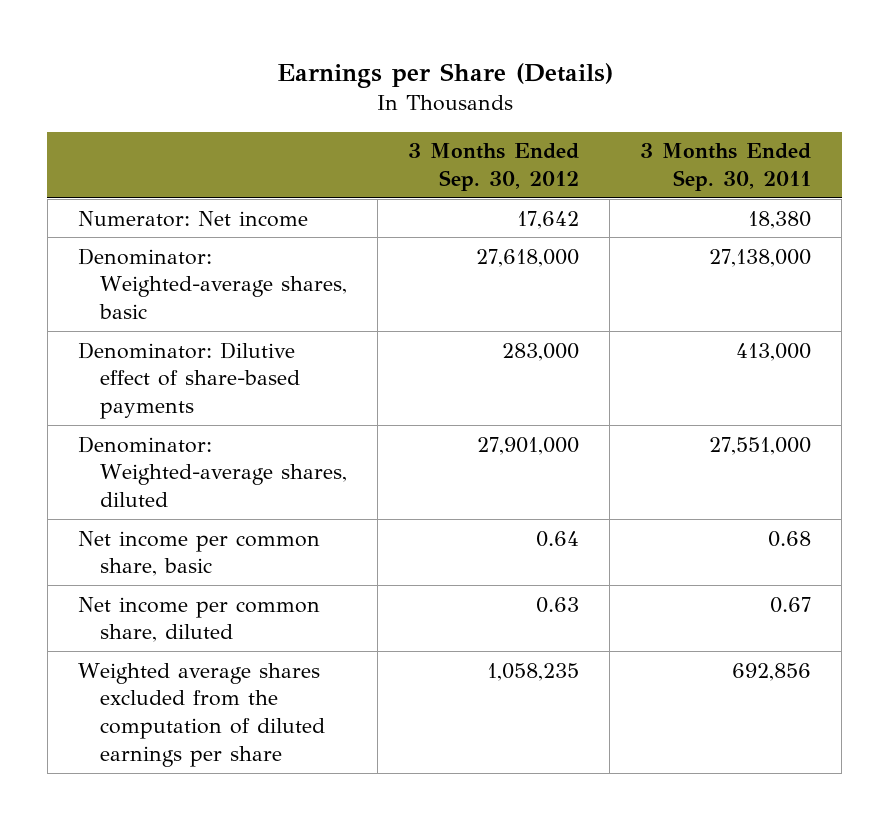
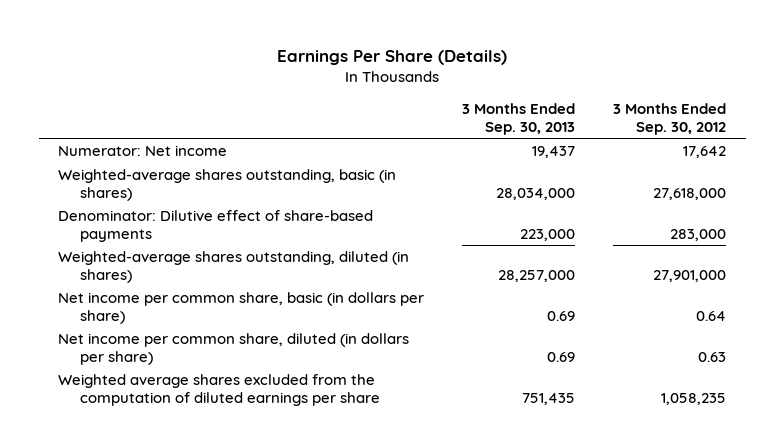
- Earnings per Share (Details)
+ Earnings Per Share (Details)
- | 3 Months Ended Sep. 30, 2012 | 3 Months Ended Sep. 30, 2011
+ | 3 Months Ended Sep. 30, 2013 | 3 Months Ended Sep. 30, 2012
- Denominator: Weighted-average shares, basic | 27,618,000 | 27,138,000
+ Weighted-average shares outstanding, basic (in shares) | 28,034,000 | 27,618,000
- Denominator: Weighted-average shares, diluted | 27,901,000 | 27,551,000
- Net income per common share, basic | 0.64 | 0.68
- Net income per common share, diluted | 0.63 | 0.67
+ Weighted-average shares outstanding, diluted (in shares) | 28,257,000 | 27,901,000
+ Net income per common share, basic (in dollars per share) | 0.69 | 0.64
+ Net income per common share, diluted (in dollars per share) | 0.69 | 0.63

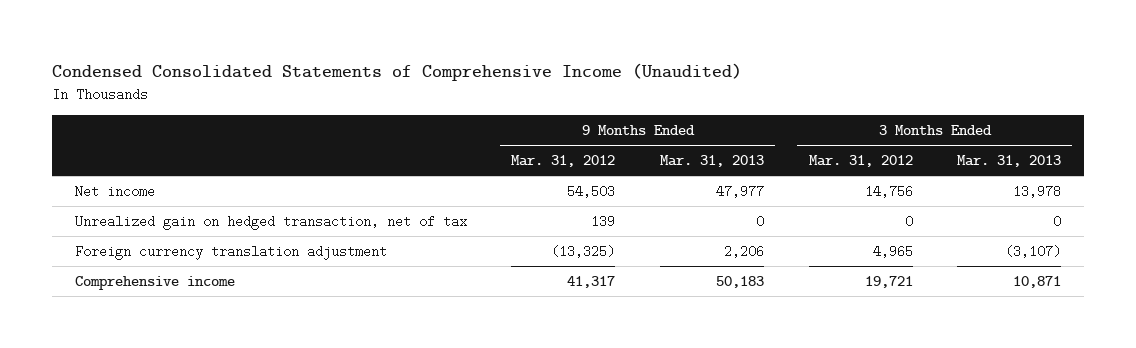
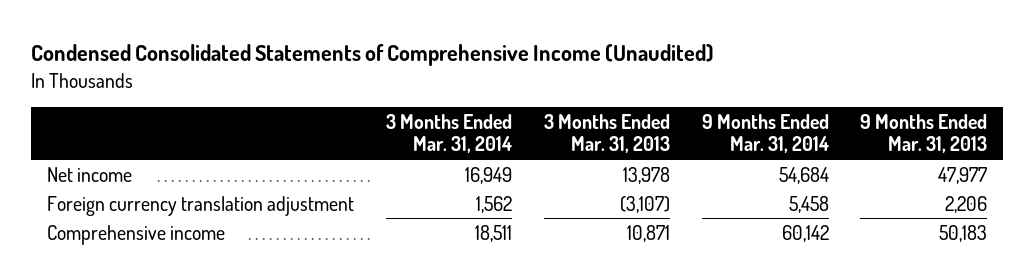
- | 9 Months Ended Mar. 31, 2012 | 9 Months Ended Mar. 31, 2013 | 3 Months Ended Mar. 31, 2012 | 3 Months Ended Mar. 31, 2013
+ | 3 Months Ended Mar. 31, 2014 | 3 Months Ended Mar. 31, 2013 | 9 Months Ended Mar. 31, 2014 | 9 Months Ended Mar. 31, 2013
- Unrealized gain on hedged transaction, net of tax | 139 | 0 | 0 | 0

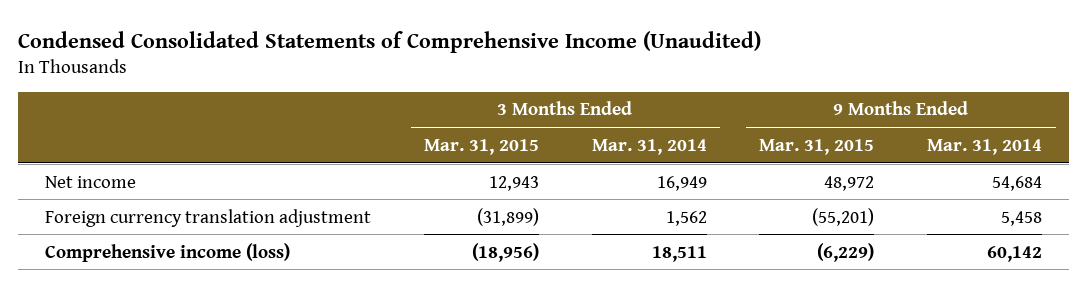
- | 3 Months Ended Mar. 31, 2014 | 3 Months Ended Mar. 31, 2013 | 9 Months Ended Mar. 31, 2014 | 9 Months Ended Mar. 31, 2013
+ | 3 Months Ended Mar. 31, 2015 | 3 Months Ended Mar. 31, 2014 | 9 Months Ended Mar. 31, 2015 | 9 Months Ended Mar. 31, 2014
- Comprehensive income | 18,511 | 10,871 | 60,142 | 50,183
+ Comprehensive income (loss) | (18,956) | 18,511 | (6,229) | 60,142

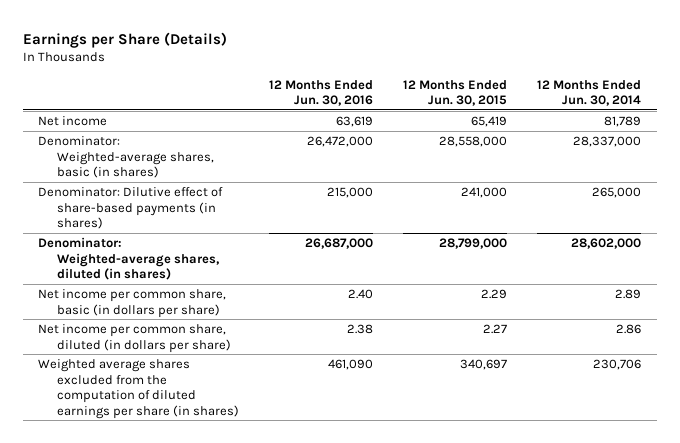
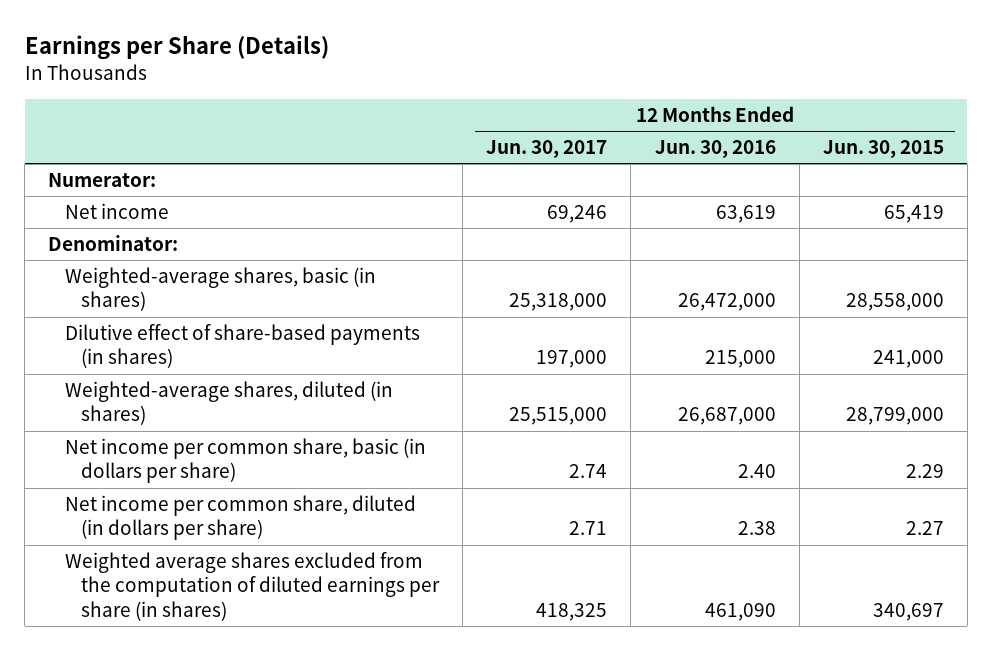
- | 12 Months Ended Jun. 30, 2016 | 12 Months Ended Jun. 30, 2015 | 12 Months Ended Jun. 30, 2014
+ | 12 Months Ended Jun. 30, 2017 | 12 Months Ended Jun. 30, 2016 | 12 Months Ended Jun. 30, 2015
+ Numerator:
- Denominator: Weighted-average shares, basic (in shares) | 26,472,000 | 28,558,000 | 28,337,000
- Denominator: Dilutive effect of share-based payments (in shares) | 215,000 | 241,000 | 265,000
- Denominator: Weighted-average shares, diluted (in shares) | 26,687,000 | 28,799,000 | 28,602,000
+ Denominator:
+ Weighted-average shares, basic (in shares) | 25,318,000 | 26,472,000 | 28,558,000
+ Dilutive effect of share-based payments (in shares) | 197,000 | 215,000 | 241,000
+ Weighted-average shares, diluted (in shares) | 25,515,000 | 26,687,000 | 28,799,000

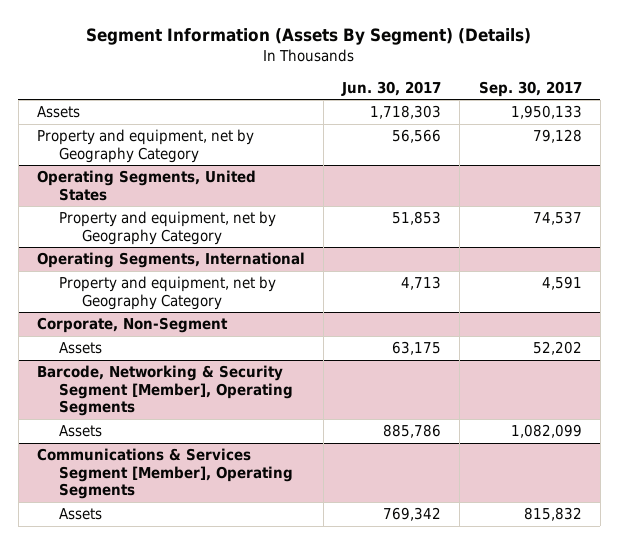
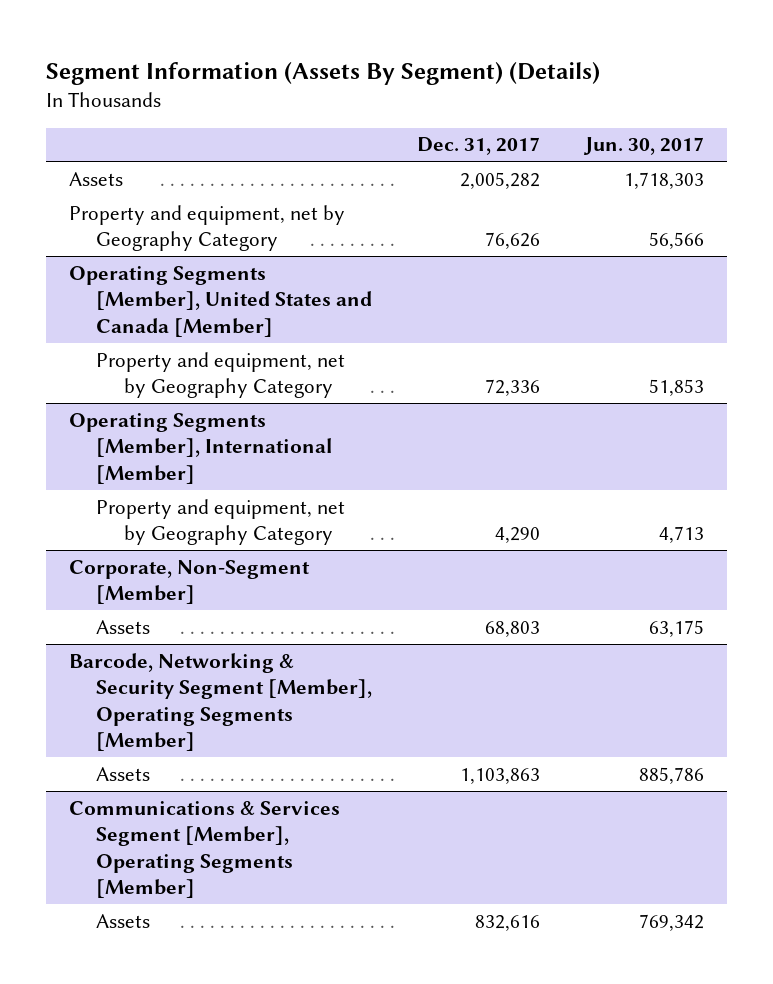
- | Jun. 30, 2017 | Sep. 30, 2017
+ | Dec. 31, 2017 | Jun. 30, 2017
- Operating Segments, United States
+ Operating Segments [Member], United States and Canada [Member]
- Operating Segments, International
+ Operating Segments [Member], International [Member]
- Corporate, Non-Segment
+ Corporate, Non-Segment [Member]
- Barcode, Networking & Security Segment [Member], Operating Segments
+ Barcode, Networking & Security Segment [Member], Operating Segments [Member]
- Communications & Services Segment [Member], Operating Segments
+ Communications & Services Segment [Member], Operating Segments [Member]

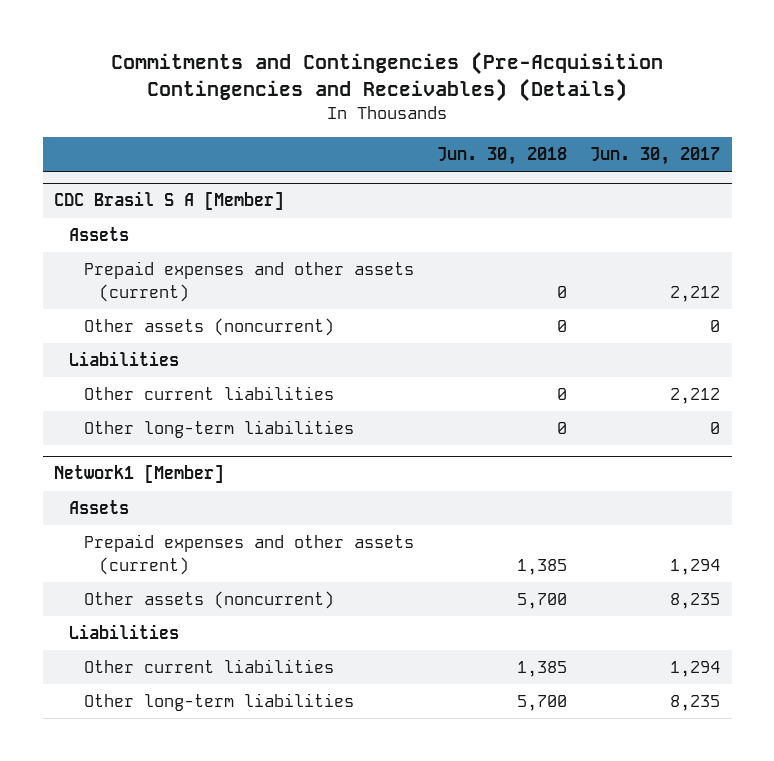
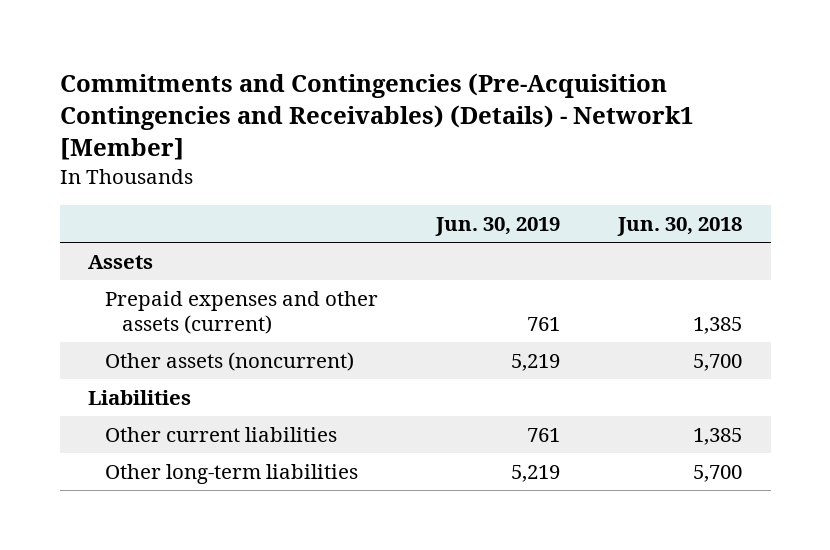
- Commitments and Contingencies (Pre-Acquisition Contingencies and Receivables) (Details)
+ Commitments and Contingencies (Pre-Acquisition Contingencies and Receivables) (Details) - Network1 [Member]
- | Jun. 30, 2018 | Jun. 30, 2017
+ | Jun. 30, 2019 | Jun. 30, 2018
- CDC Brasil S A [Member]
- Prepaid expenses and other assets (current) | 0 | 2,212
- Other assets (noncurrent) | 0 | 0
- Liabilities
- Other current liabilities | 0 | 2,212
- Other long-term liabilities | 0 | 0
- Network1 [Member]
- Assets

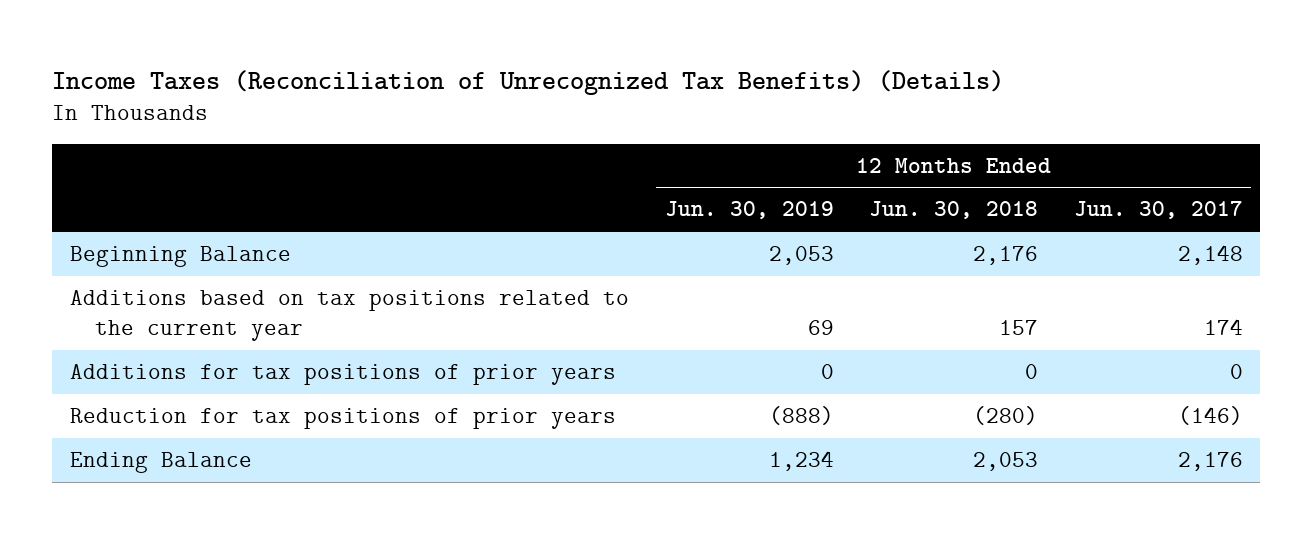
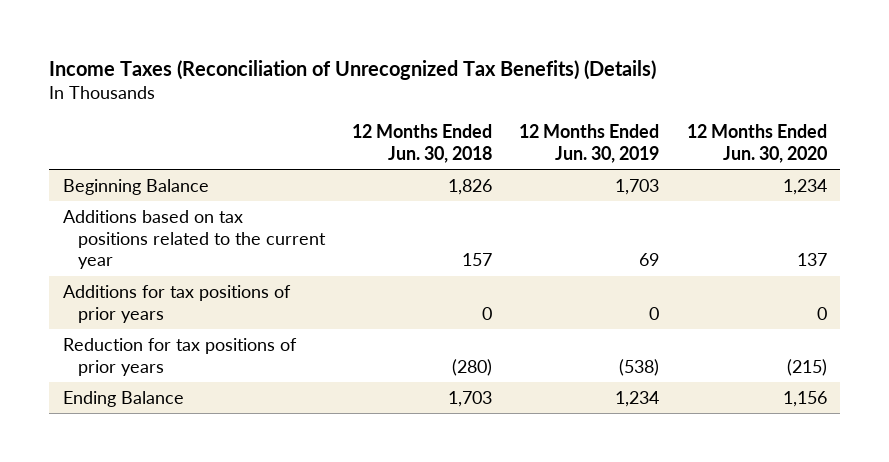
- | 12 Months Ended Jun. 30, 2019 | 12 Months Ended Jun. 30, 2018 | 12 Months Ended Jun. 30, 2017
+ | 12 Months Ended Jun. 30, 2018 | 12 Months Ended Jun. 30, 2019 | 12 Months Ended Jun. 30, 2020
- Beginning Balance | 2,053 | 2,176 | 2,148
+ Beginning Balance | 1,826 | 1,703 | 1,234
- Reduction for tax positions of prior years | (888) | (280) | (146)
- Ending Balance | 1,234 | 2,053 | 2,176
+ Reduction for tax positions of prior years | (280) | (538) | (215)
+ Ending Balance | 1,703 | 1,234 | 1,156

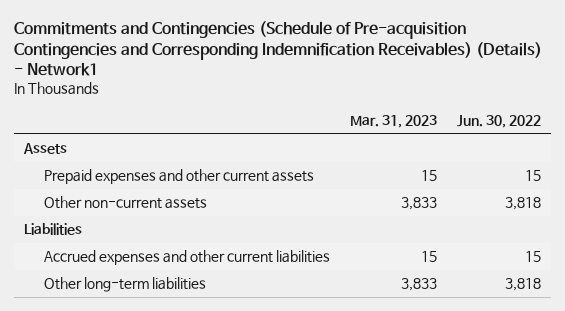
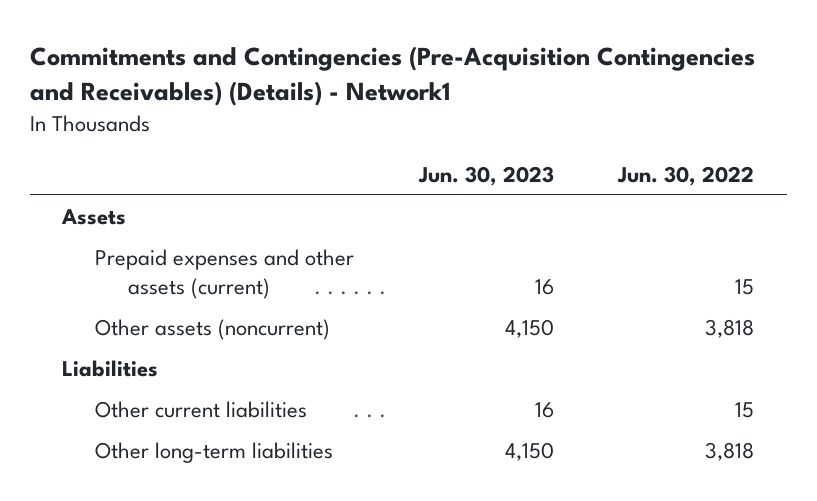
- Commitments and Contingencies (Schedule of Pre-acquisition Contingencies and Corresponding Indemnification Receivables) (Details) - Network1
+ Commitments and Contingencies (Pre-Acquisition Contingencies and Receivables) (Details) - Network1
- | Mar. 31, 2023 | Jun. 30, 2022
+ | Jun. 30, 2023 | Jun. 30, 2022
- Prepaid expenses and other current assets | 15 | 15
- Other non-current assets | 3,833 | 3,818
+ Prepaid expenses and other assets (current) | 16 | 15
+ Other assets (noncurrent) | 4,150 | 3,818
- Accrued expenses and other current liabilities | 15 | 15
+ Other current liabilities | 16 | 15

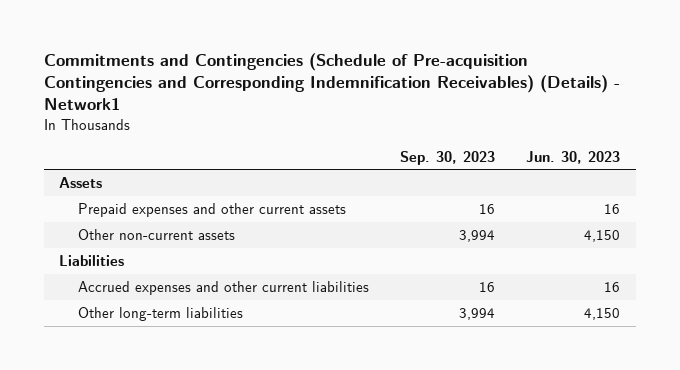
- Commitments and Contingencies (Pre-Acquisition Contingencies and Receivables) (Details) - Network1
+ Commitments and Contingencies (Schedule of Pre-acquisition Contingencies and Corresponding Indemnification Receivables) (Details) - Network1
- | Jun. 30, 2023 | Jun. 30, 2022
+ | Sep. 30, 2023 | Jun. 30, 2023
- Prepaid expenses and other assets (current) | 16 | 15
- Other assets (noncurrent) | 4,150 | 3,818
+ Prepaid expenses and other current assets | 16 | 16
+ Other non-current assets | 3,994 | 4,150
- Other current liabilities | 16 | 15
+ Accrued expenses and other current liabilities | 16 | 16

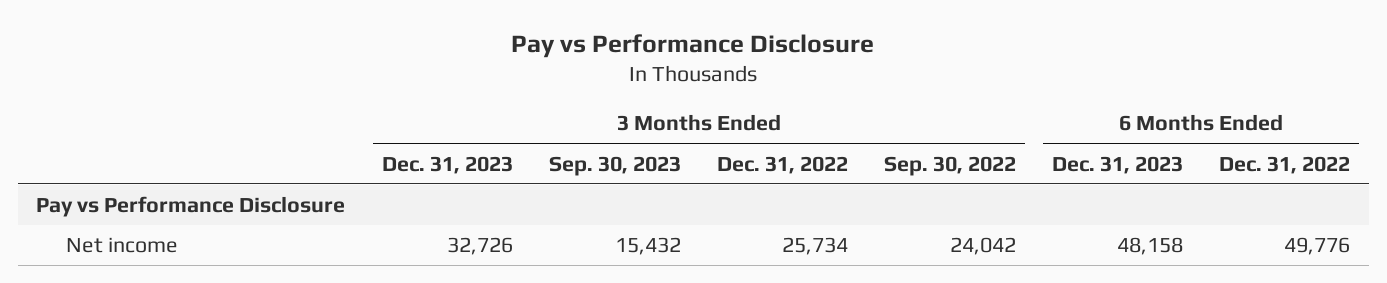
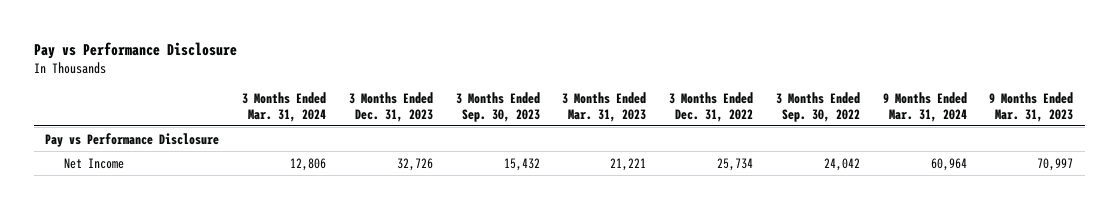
- | 3 Months Ended Dec. 31, 2023 | 3 Months Ended Sep. 30, 2023 | 3 Months Ended Dec. 31, 2022 | 3 Months Ended Sep. 30, 2022 | 6 Months Ended Dec. 31, 2023 | 6 Months Ended Dec. 31, 2022
+ | 3 Months Ended Mar. 31, 2024 | 3 Months Ended Dec. 31, 2023 | 3 Months Ended Sep. 30, 2023 | 3 Months Ended Mar. 31, 2023 | 3 Months Ended Dec. 31, 2022 | 3 Months Ended Sep. 30, 2022 | 9 Months Ended Mar. 31, 2024 | 9 Months Ended Mar. 31, 2023
- Net income | 32,726 | 15,432 | 25,734 | 24,042 | 48,158 | 49,776
+ Net Income | 12,806 | 32,726 | 15,432 | 21,221 | 25,734 | 24,042 | 60,964 | 70,997

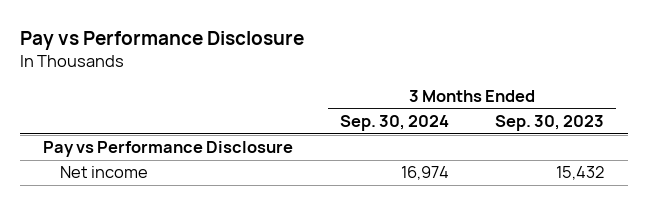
- | 3 Months Ended Mar. 31, 2024 | 3 Months Ended Dec. 31, 2023 | 3 Months Ended Sep. 30, 2023 | 3 Months Ended Mar. 31, 2023 | 3 Months Ended Dec. 31, 2022 | 3 Months Ended Sep. 30, 2022 | 9 Months Ended Mar. 31, 2024 | 9 Months Ended Mar. 31, 2023
+ | 3 Months Ended Sep. 30, 2024 | 3 Months Ended Sep. 30, 2023
- Net Income | 12,806 | 32,726 | 15,432 | 21,221 | 25,734 | 24,042 | 60,964 | 70,997
+ Net income | 16,974 | 15,432

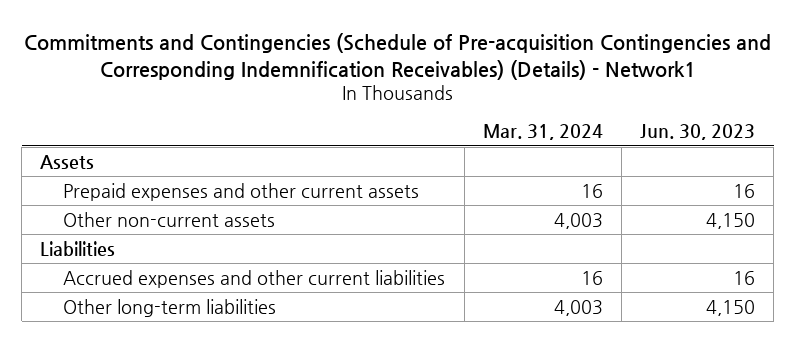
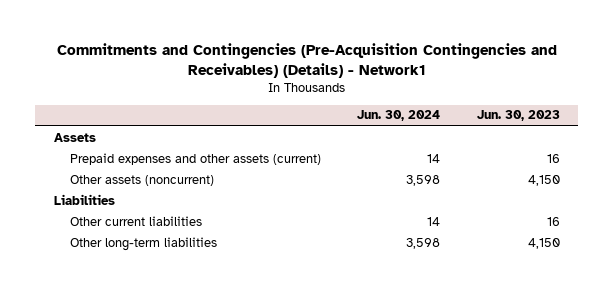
- Commitments and Contingencies (Schedule of Pre-acquisition Contingencies and Corresponding Indemnification Receivables) (Details) - Network1
+ Commitments and Contingencies (Pre-Acquisition Contingencies and Receivables) (Details) - Network1
- | Mar. 31, 2024 | Jun. 30, 2023
+ | Jun. 30, 2024 | Jun. 30, 2023
- Prepaid expenses and other current assets | 16 | 16
- Other non-current assets | 4,003 | 4,150
+ Prepaid expenses and other assets (current) | 14 | 16
+ Other assets (noncurrent) | 3,598 | 4,150
- Accrued expenses and other current liabilities | 16 | 16
+ Other current liabilities | 14 | 16

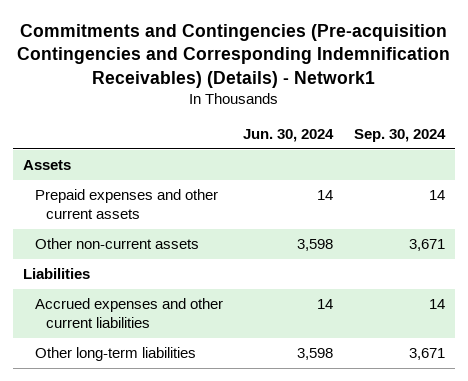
- Commitments and Contingencies (Pre-Acquisition Contingencies and Receivables) (Details) - Network1
+ Commitments and Contingencies (Pre-acquisition Contingencies and Corresponding Indemnification Receivables) (Details) - Network1
- | Jun. 30, 2024 | Jun. 30, 2023
+ | Jun. 30, 2024 | Sep. 30, 2024
- Prepaid expenses and other assets (current) | 14 | 16
- Other assets (noncurrent) | 3,598 | 4,150
+ Prepaid expenses and other current assets | 14 | 14
+ Other non-current assets | 3,598 | 3,671
- Other current liabilities | 14 | 16
+ Accrued expenses and other current liabilities | 14 | 14

